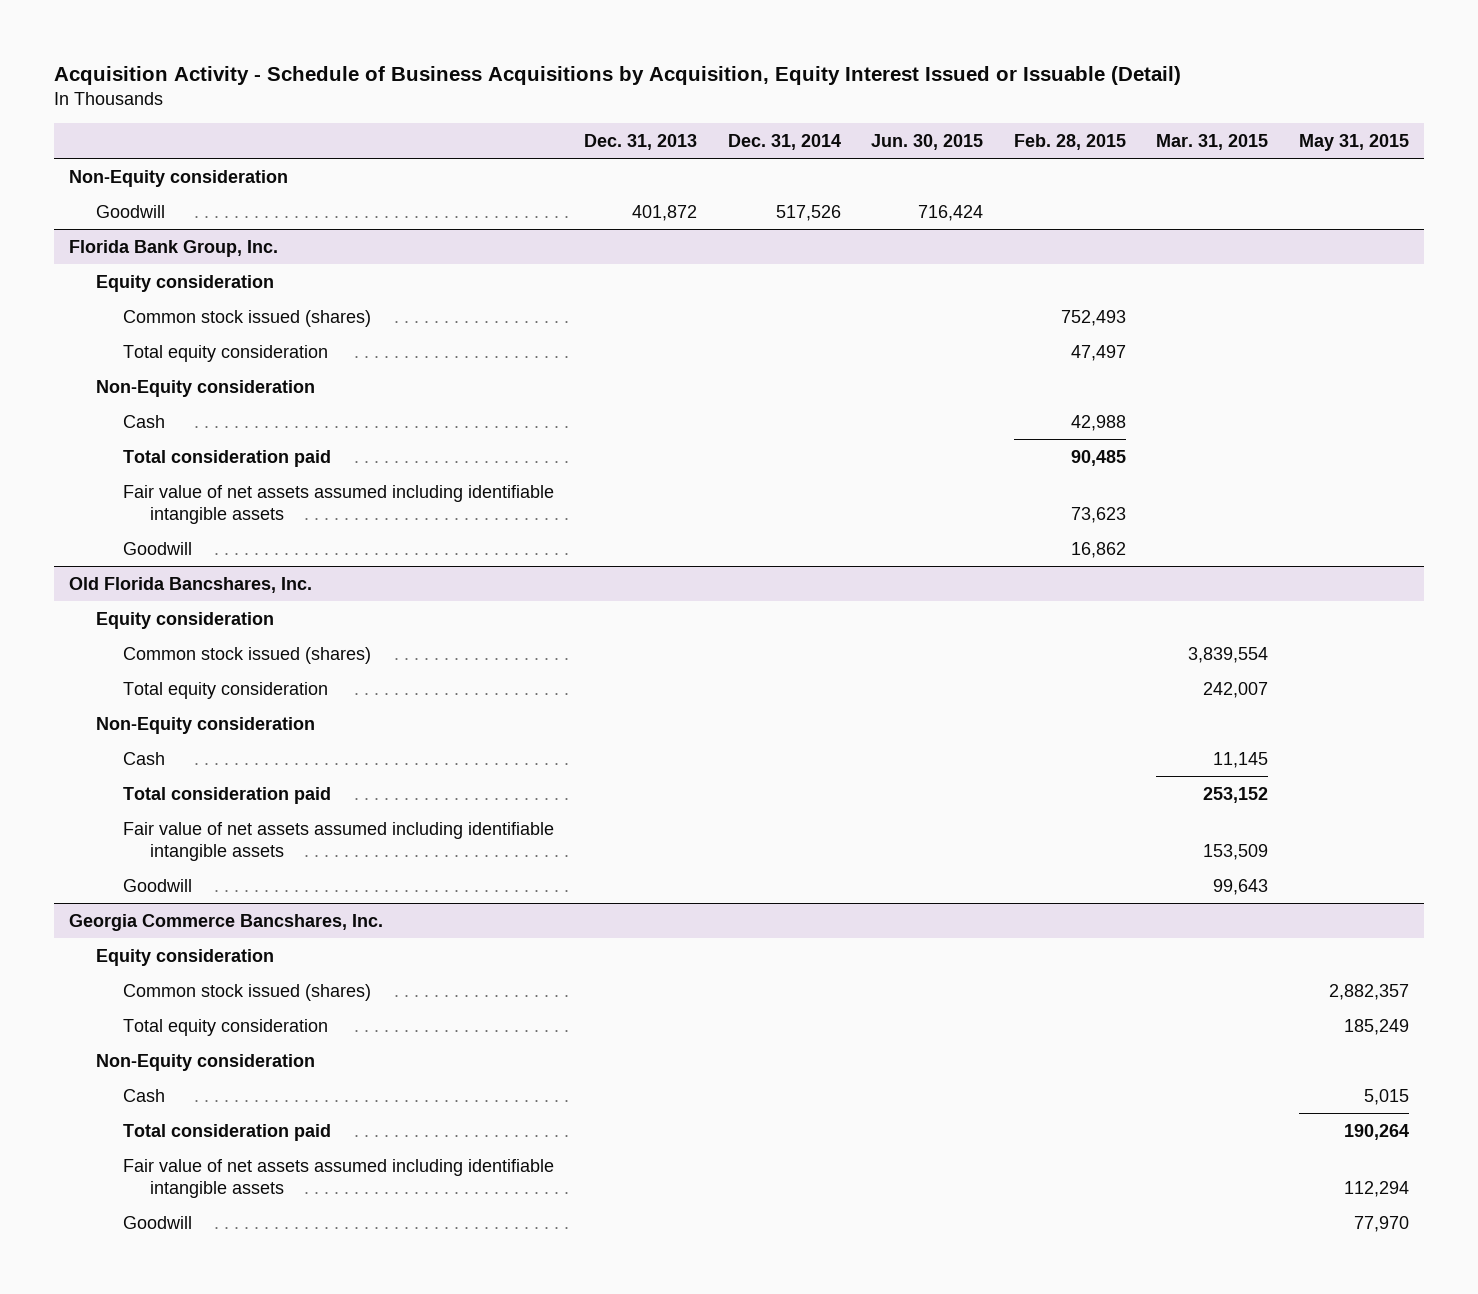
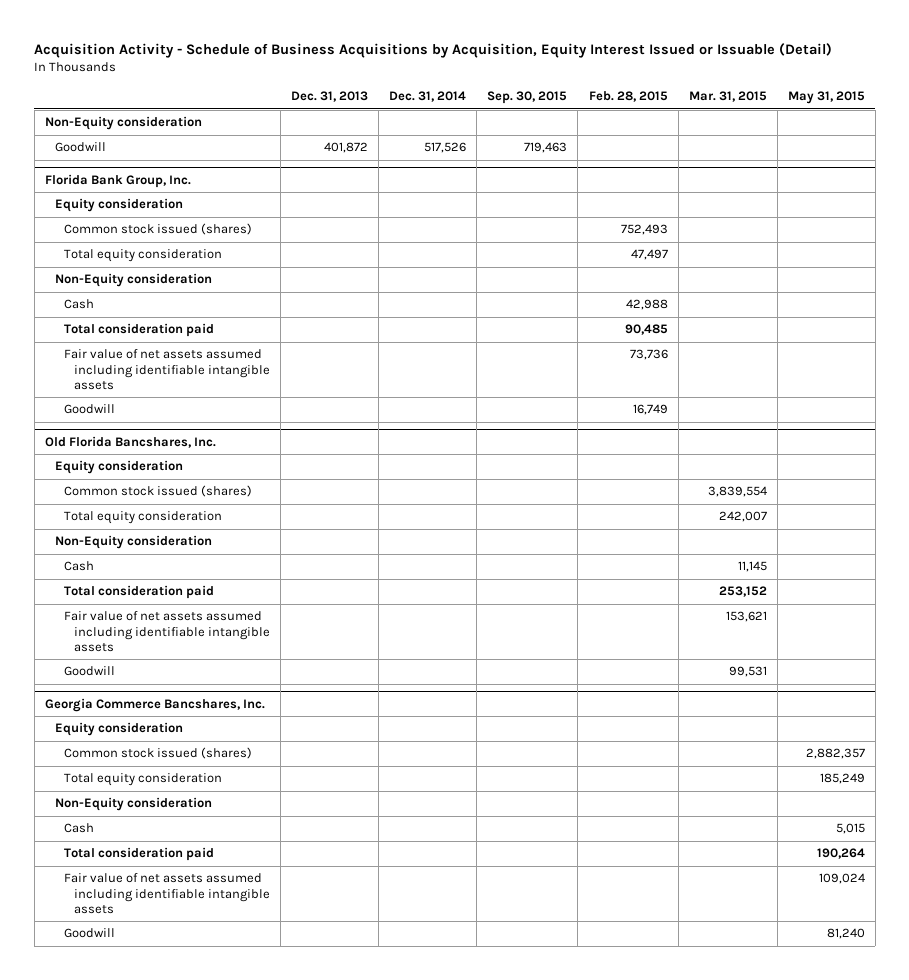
- | Dec. 31, 2013 | Dec. 31, 2014 | Jun. 30, 2015 | Feb. 28, 2015 | Mar. 31, 2015 | May 31, 2015
+ | Dec. 31, 2013 | Dec. 31, 2014 | Sep. 30, 2015 | Feb. 28, 2015 | Mar. 31, 2015 | May 31, 2015
@ Florida Bank Group, Inc.
- Fair value of net assets assumed including identifiable intangible assets | | | | 73,623 | |
- Goodwill | | | | 16,862 | |
+ Fair value of net assets assumed including identifiable intangible assets | | | | 73,736 | |
+ Goodwill | | | | 16,749 | |
@ Old Florida Bancshares, Inc.
- Fair value of net assets assumed including identifiable intangible assets | | | | | 153,509 |
- Goodwill | | | | | 99,643 |
+ Fair value of net assets assumed including identifiable intangible assets | | | | | 153,621 |
+ Goodwill | | | | | 99,531 |
@ Georgia Commerce Bancshares, Inc.
- Fair value of net assets assumed including identifiable intangible assets | | | | | | 112,294
- Goodwill | | | | | | 77,970
+ Fair value of net assets assumed including identifiable intangible assets | | | | | | 109,024
+ Goodwill | | | | | | 81,240

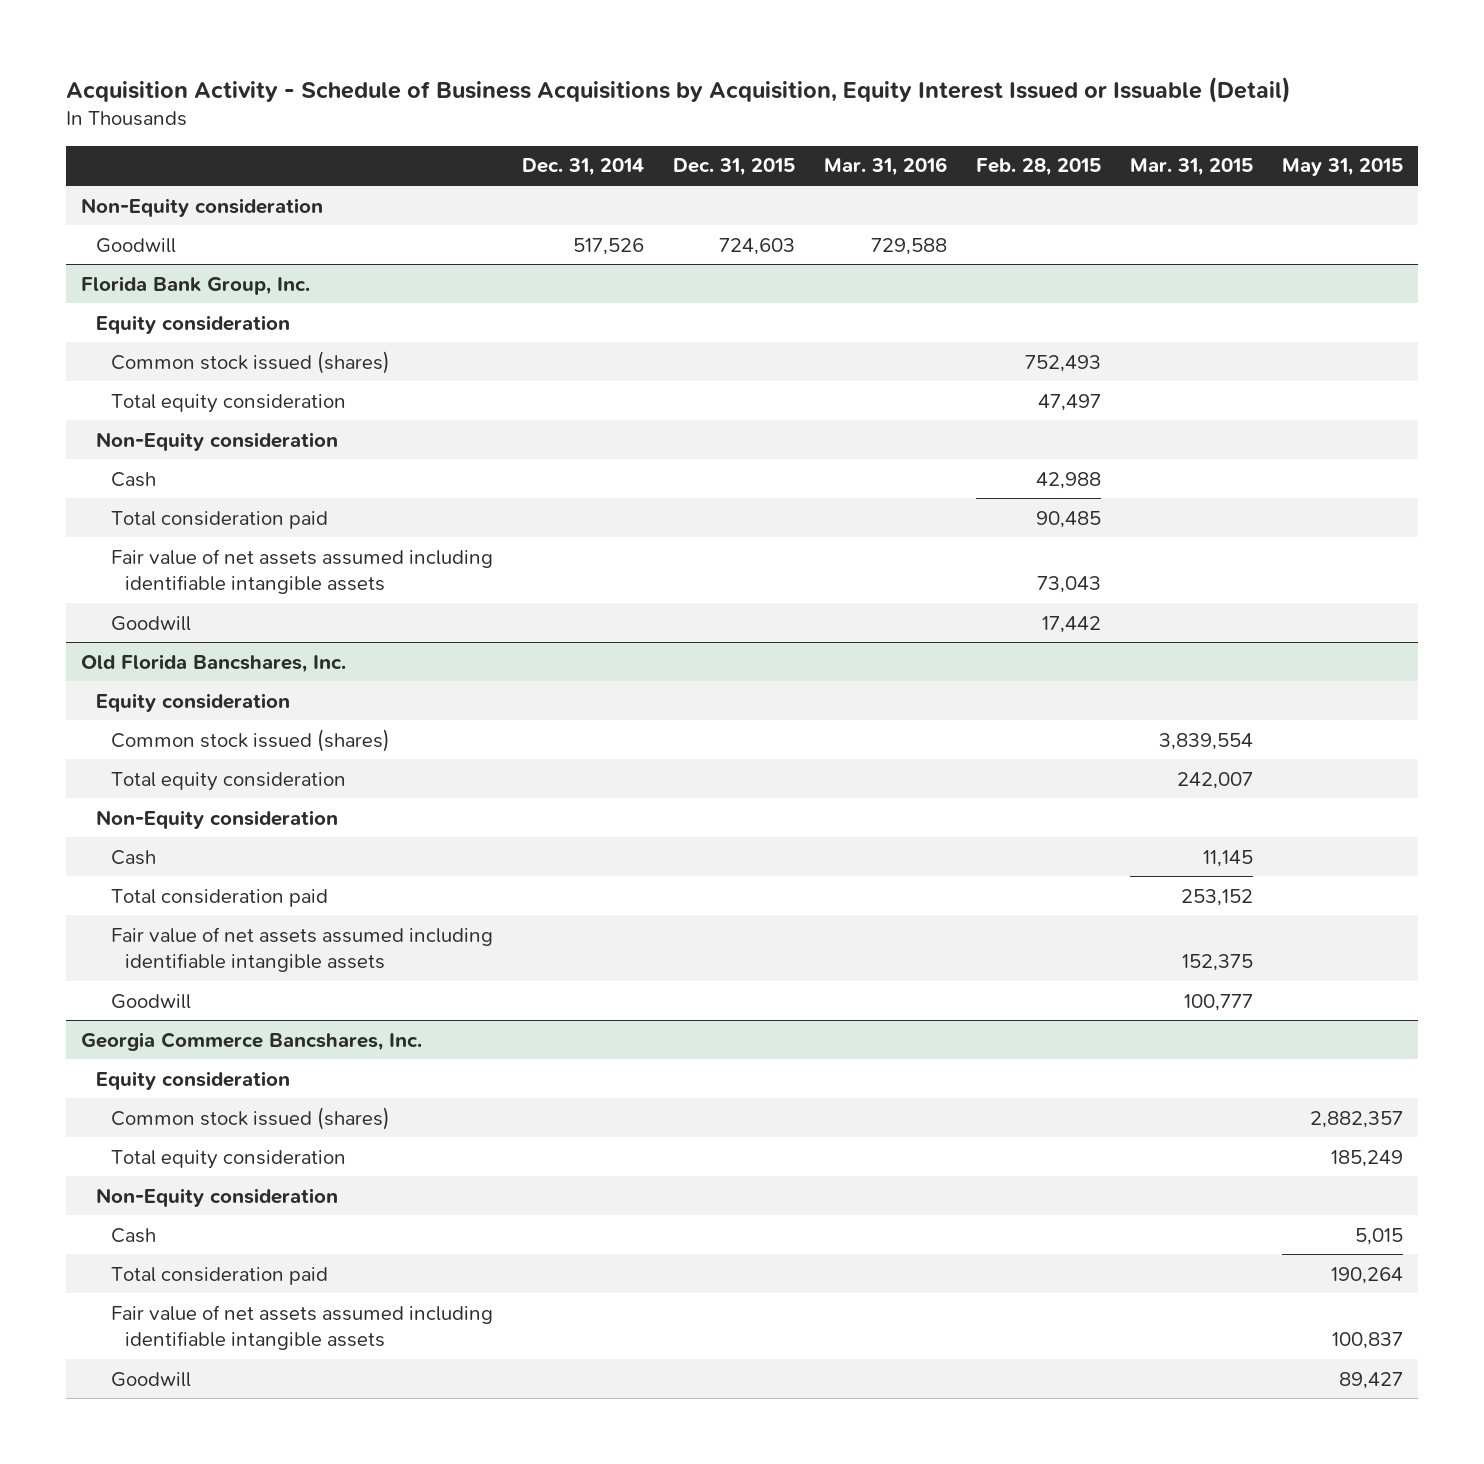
- | Dec. 31, 2013 | Dec. 31, 2014 | Sep. 30, 2015 | Feb. 28, 2015 | Mar. 31, 2015 | May 31, 2015
+ | Dec. 31, 2014 | Dec. 31, 2015 | Mar. 31, 2016 | Feb. 28, 2015 | Mar. 31, 2015 | May 31, 2015
@ Florida Bank Group, Inc.
- Fair value of net assets assumed including identifiable intangible assets | | | | 73,736 | |
- Goodwill | | | | 16,749 | |
+ Fair value of net assets assumed including identifiable intangible assets | | | | 73,043 | |
+ Goodwill | | | | 17,442 | |
@ Old Florida Bancshares, Inc.
- Fair value of net assets assumed including identifiable intangible assets | | | | | 153,621 |
- Goodwill | | | | | 99,531 |
+ Fair value of net assets assumed including identifiable intangible assets | | | | | 152,375 |
+ Goodwill | | | | | 100,777 |
@ Georgia Commerce Bancshares, Inc.
- Fair value of net assets assumed including identifiable intangible assets | | | | | | 109,024
- Goodwill | | | | | | 81,240
+ Fair value of net assets assumed including identifiable intangible assets | | | | | | 100,837
+ Goodwill | | | | | | 89,427

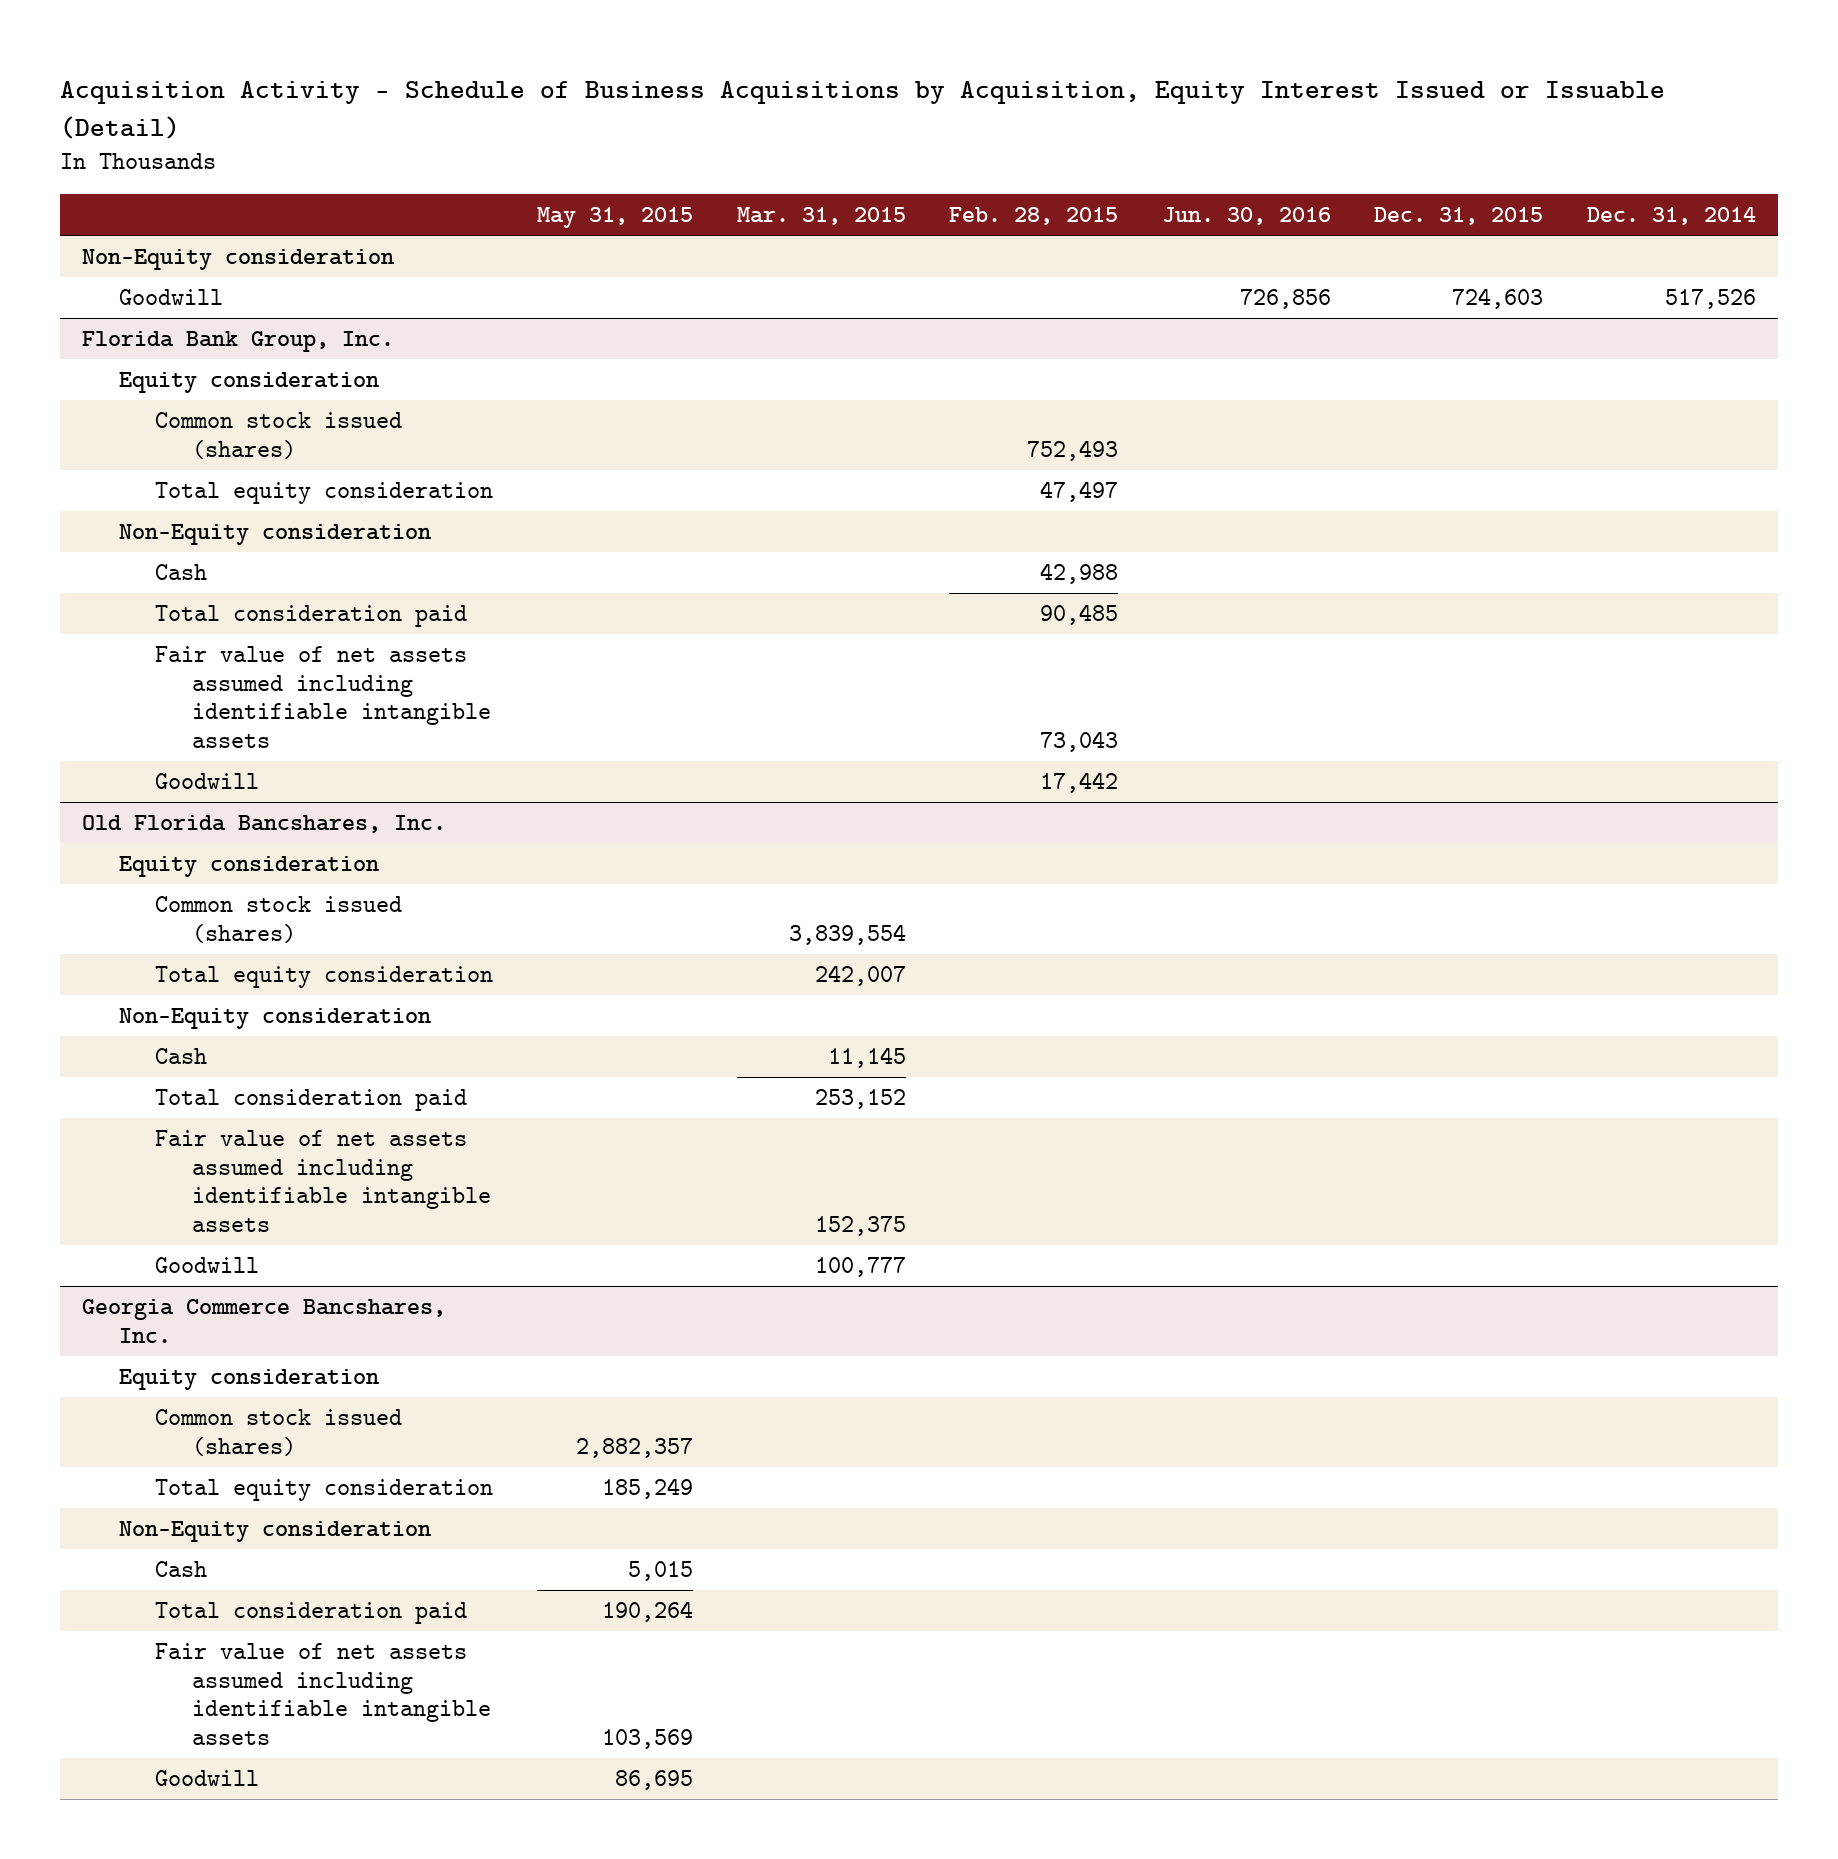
- | Dec. 31, 2014 | Dec. 31, 2015 | Mar. 31, 2016 | Feb. 28, 2015 | Mar. 31, 2015 | May 31, 2015
+ | May 31, 2015 | Mar. 31, 2015 | Feb. 28, 2015 | Jun. 30, 2016 | Dec. 31, 2015 | Dec. 31, 2014
@ Georgia Commerce Bancshares, Inc.
- Fair value of net assets assumed including identifiable intangible assets | | | | | | 100,837
- Goodwill | | | | | | 89,427
+ Fair value of net assets assumed including identifiable intangible assets | 103,569 | | | | |
+ Goodwill | 86,695 | | | | |

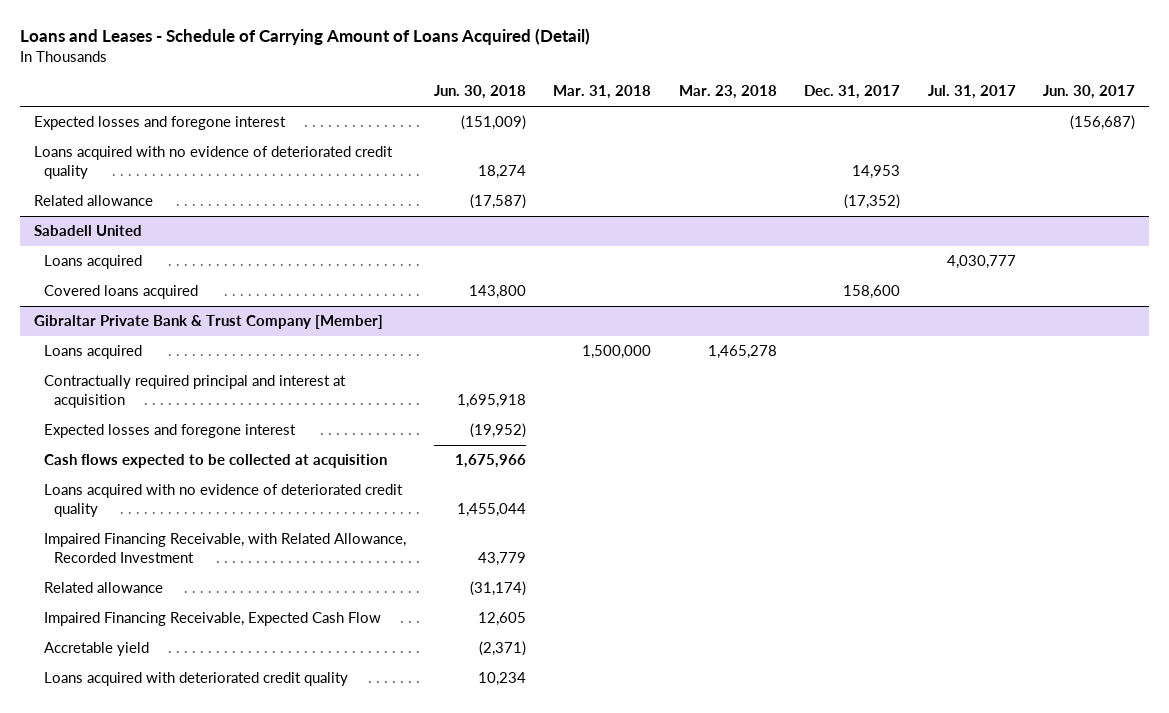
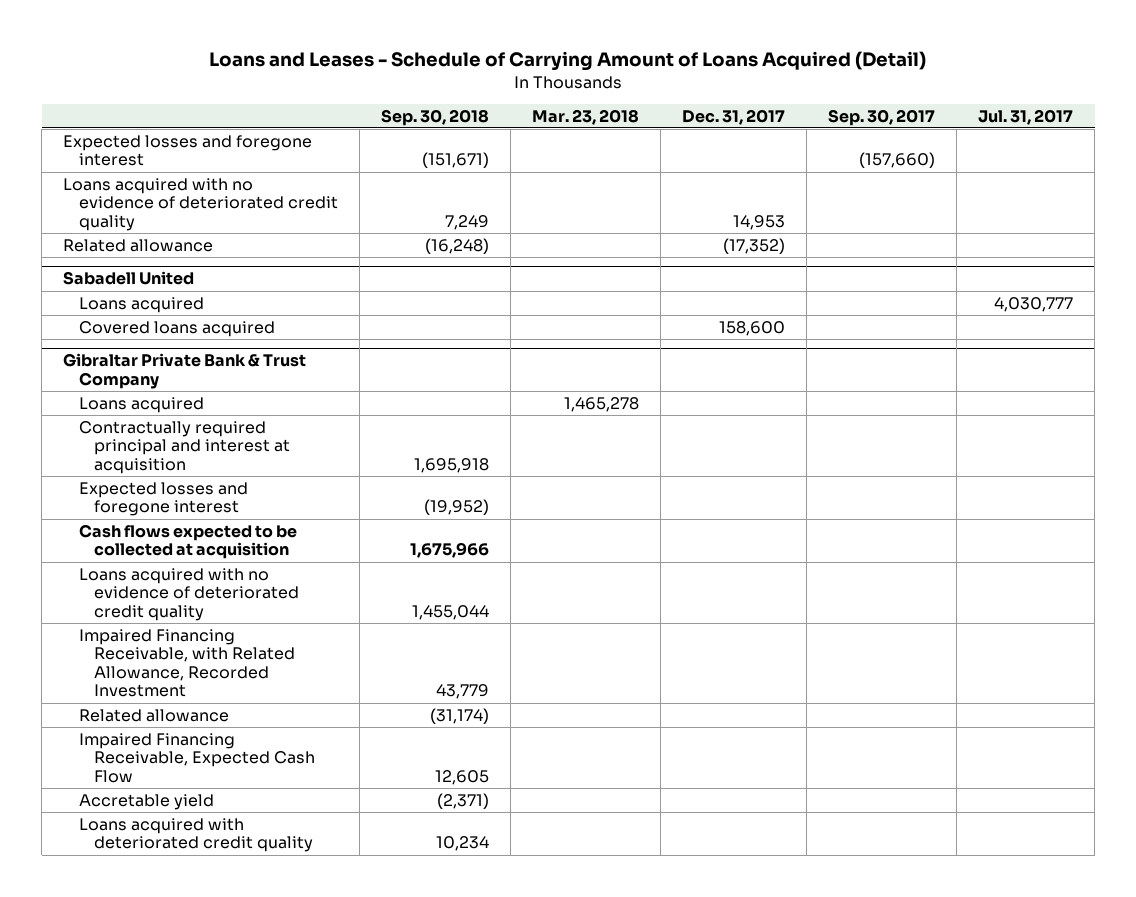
- | Jun. 30, 2018 | Mar. 31, 2018 | Mar. 23, 2018 | Dec. 31, 2017 | Jul. 31, 2017 | Jun. 30, 2017
+ | Sep. 30, 2018 | Mar. 23, 2018 | Dec. 31, 2017 | Sep. 30, 2017 | Jul. 31, 2017
- Gibraltar Private Bank & Trust Company [Member]
+ Gibraltar Private Bank & Trust Company

